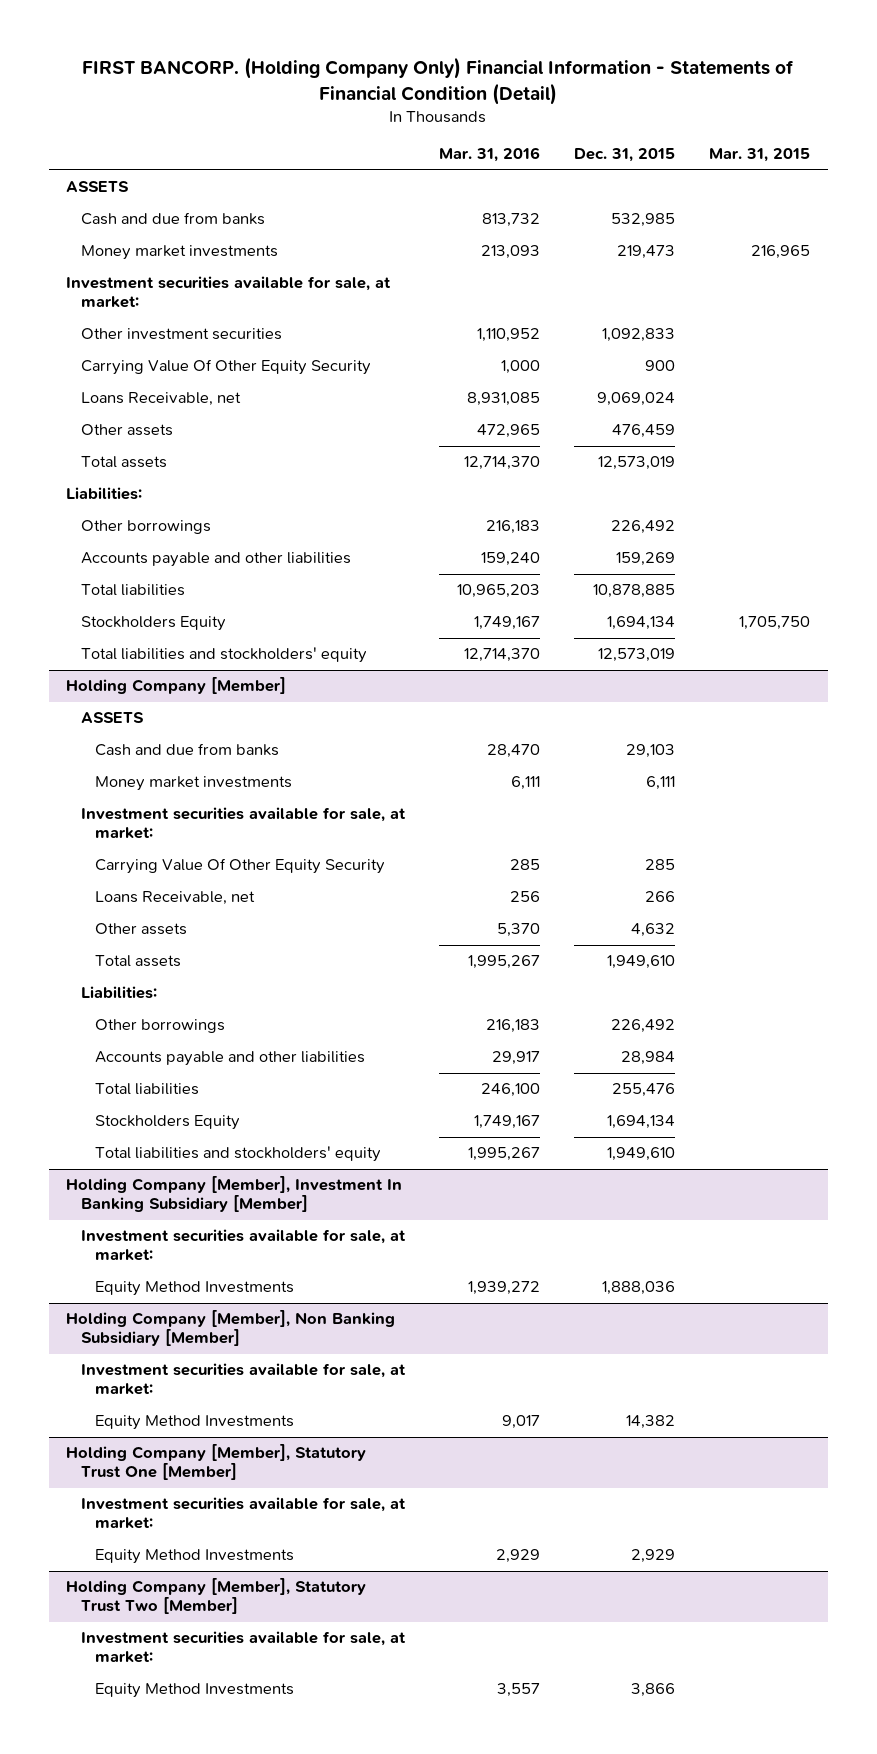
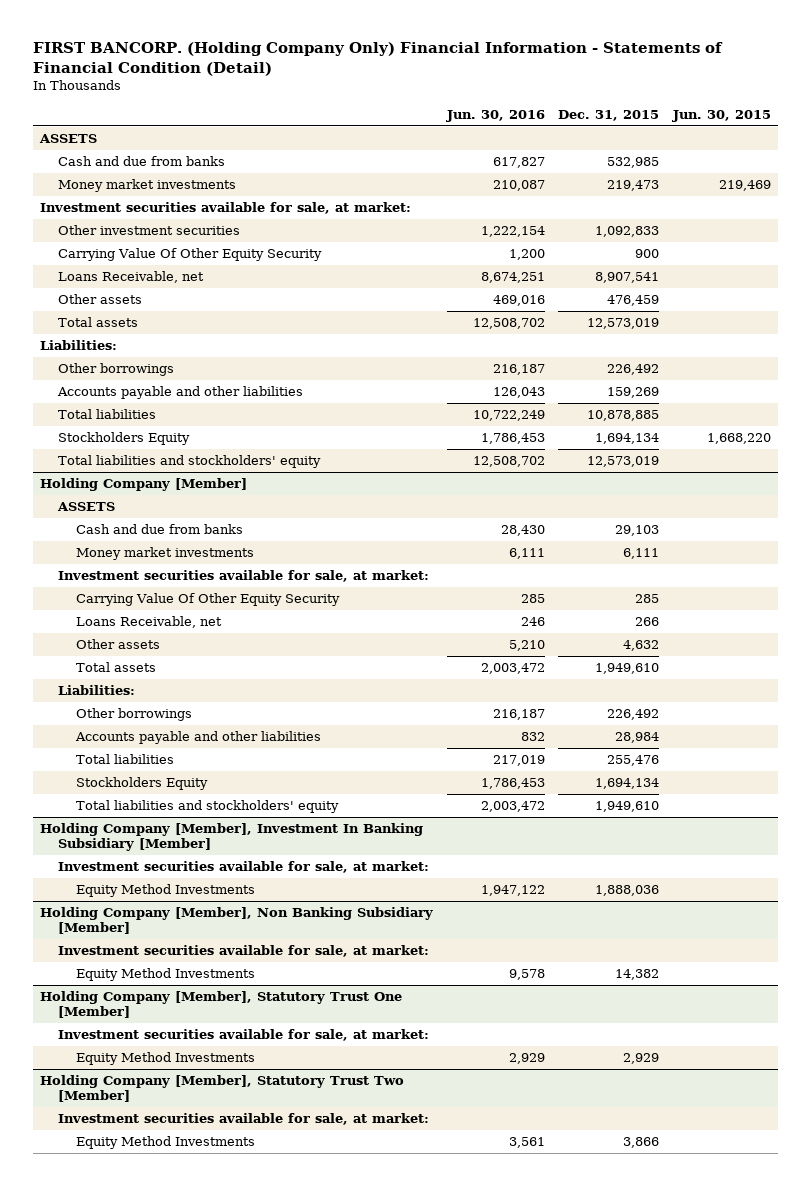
- | Mar. 31, 2016 | Dec. 31, 2015 | Mar. 31, 2015
+ | Jun. 30, 2016 | Dec. 31, 2015 | Jun. 30, 2015
- Loans Receivable, net | 8,931,085 | 9,069,024 |
+ Loans Receivable, net | 8,674,251 | 8,907,541 |

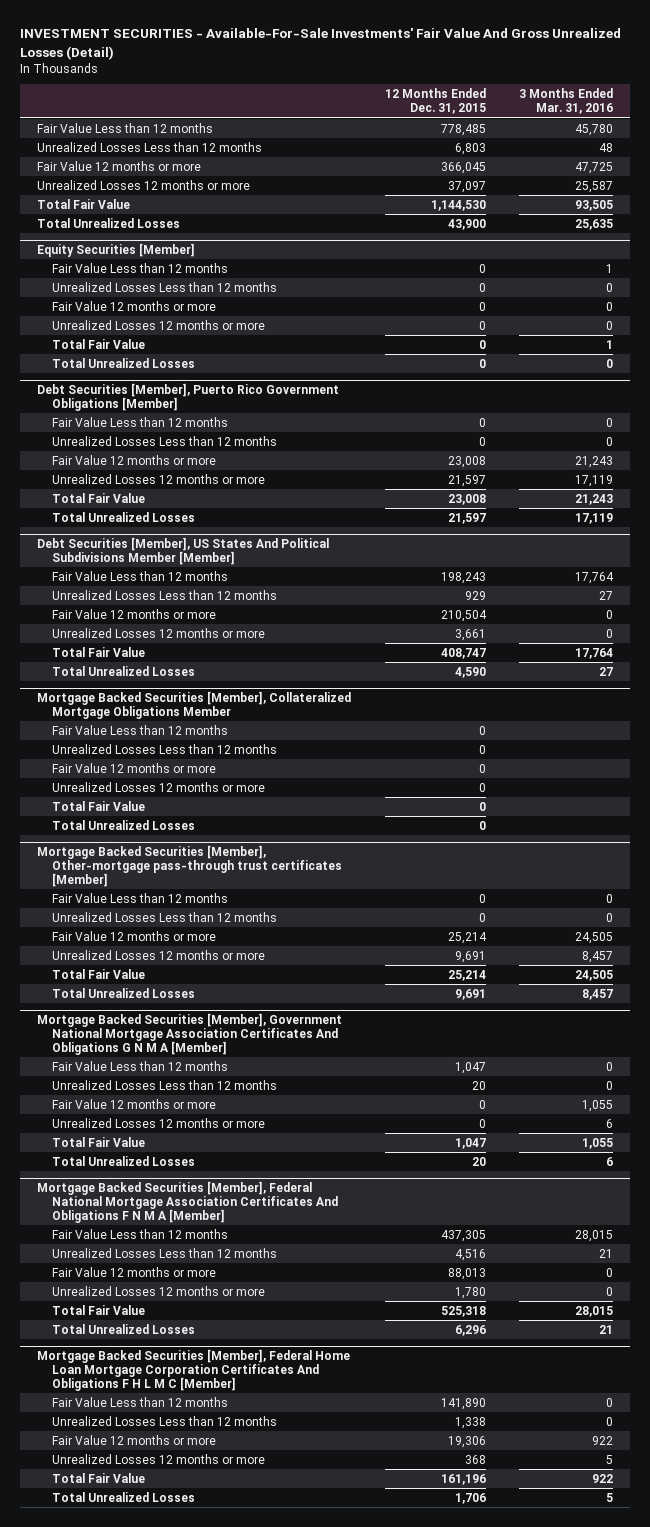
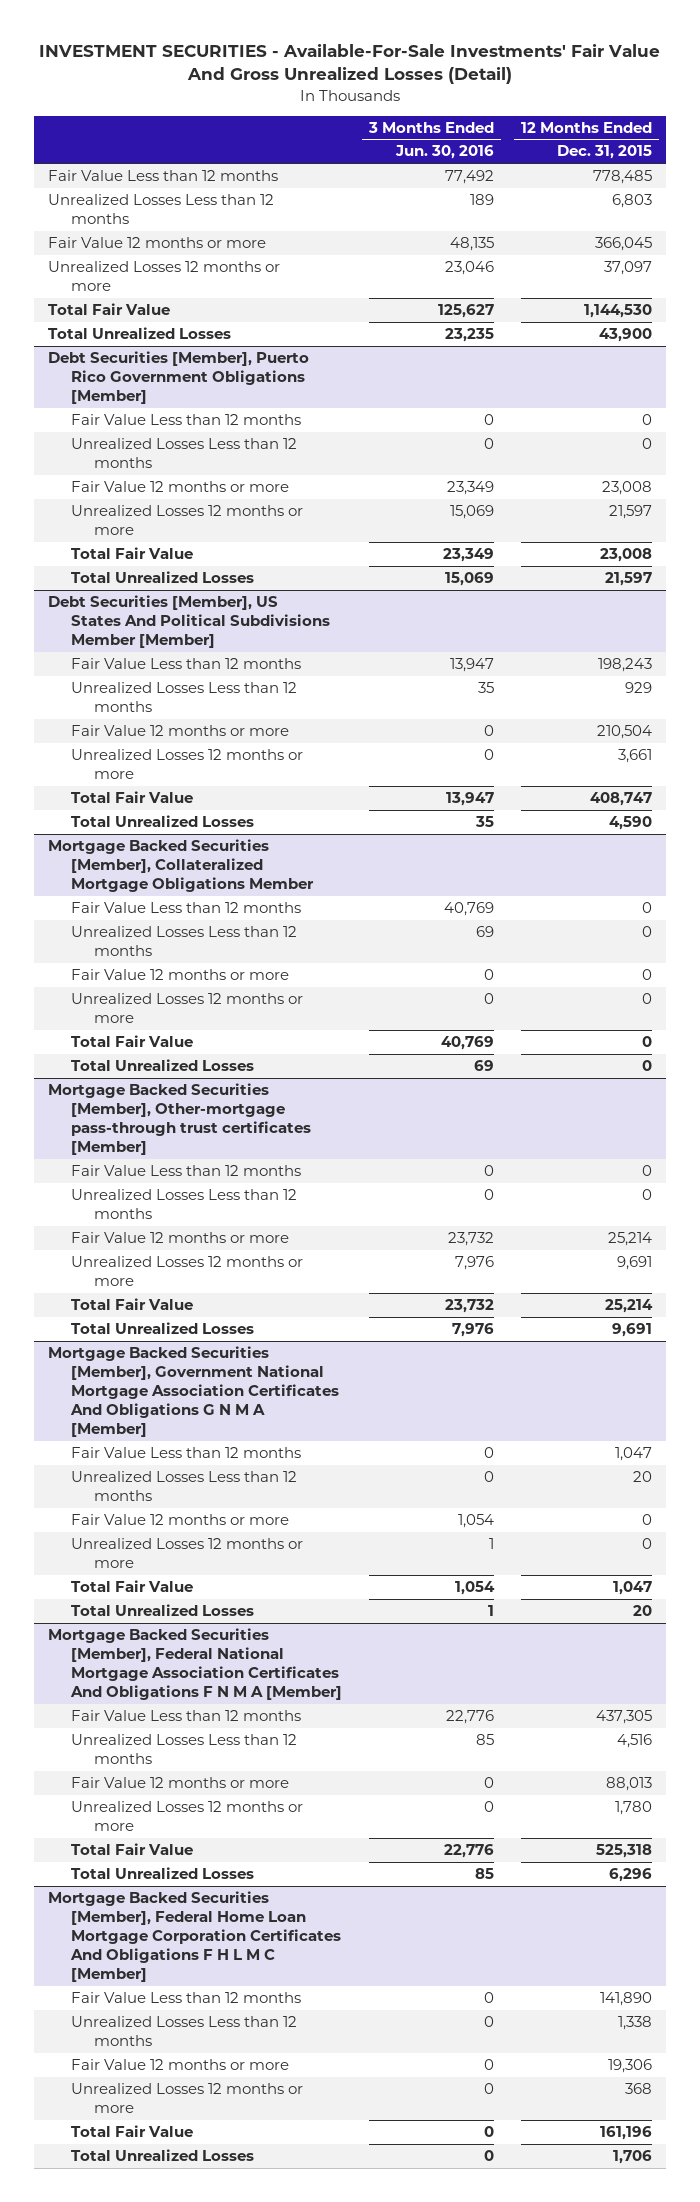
- | 12 Months Ended Dec. 31, 2015 | 3 Months Ended Mar. 31, 2016
+ | 3 Months Ended Jun. 30, 2016 | 12 Months Ended Dec. 31, 2015
- Equity Securities [Member]
- Fair Value Less than 12 months | 0 | 1
- Unrealized Losses Less than 12 months | 0 | 0
- Fair Value 12 months or more | 0 | 0
- Unrealized Losses 12 months or more | 0 | 0
- Total Fair Value | 0 | 1
- Total Unrealized Losses | 0 | 0

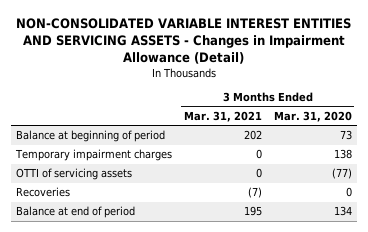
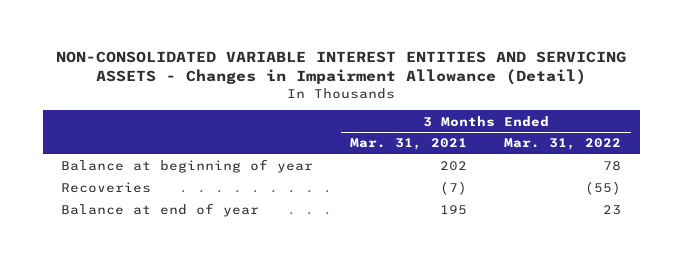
- | 3 Months Ended Mar. 31, 2021 | 3 Months Ended Mar. 31, 2020
+ | 3 Months Ended Mar. 31, 2021 | 3 Months Ended Mar. 31, 2022
- Balance at beginning of period | 202 | 73
- Temporary impairment charges | 0 | 138
- OTTI of servicing assets | 0 | (77)
+ Balance at beginning of year | 202 | 78
- Balance at end of period | 195 | 134
+ Balance at end of year | 195 | 23

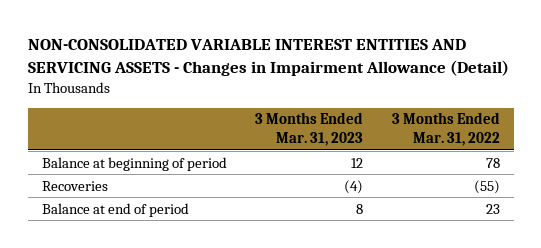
- | 3 Months Ended Mar. 31, 2021 | 3 Months Ended Mar. 31, 2022
+ | 3 Months Ended Mar. 31, 2023 | 3 Months Ended Mar. 31, 2022
- Balance at beginning of year | 202 | 78
+ Balance at beginning of period | 12 | 78
- Balance at end of year | 195 | 23
+ Balance at end of period | 8 | 23

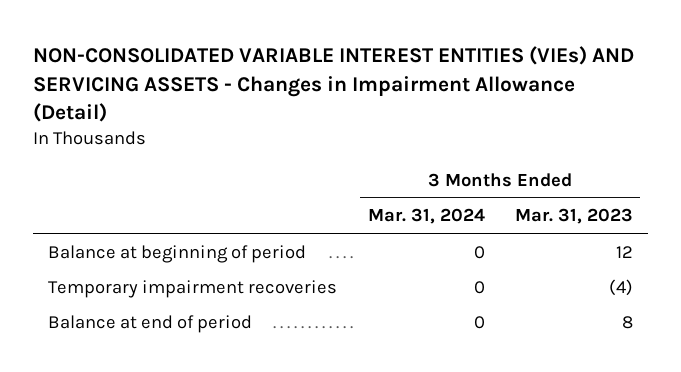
- NON-CONSOLIDATED VARIABLE INTEREST ENTITIES AND SERVICING ASSETS - Changes in Impairment Allowance (Detail)
+ NON-CONSOLIDATED VARIABLE INTEREST ENTITIES (VIEs) AND SERVICING ASSETS - Changes in Impairment Allowance (Detail)
- | 3 Months Ended Mar. 31, 2023 | 3 Months Ended Mar. 31, 2022
+ | 3 Months Ended Mar. 31, 2024 | 3 Months Ended Mar. 31, 2023
- Recoveries | (4) | (55)
+ Temporary impairment recoveries | 0 | (4)

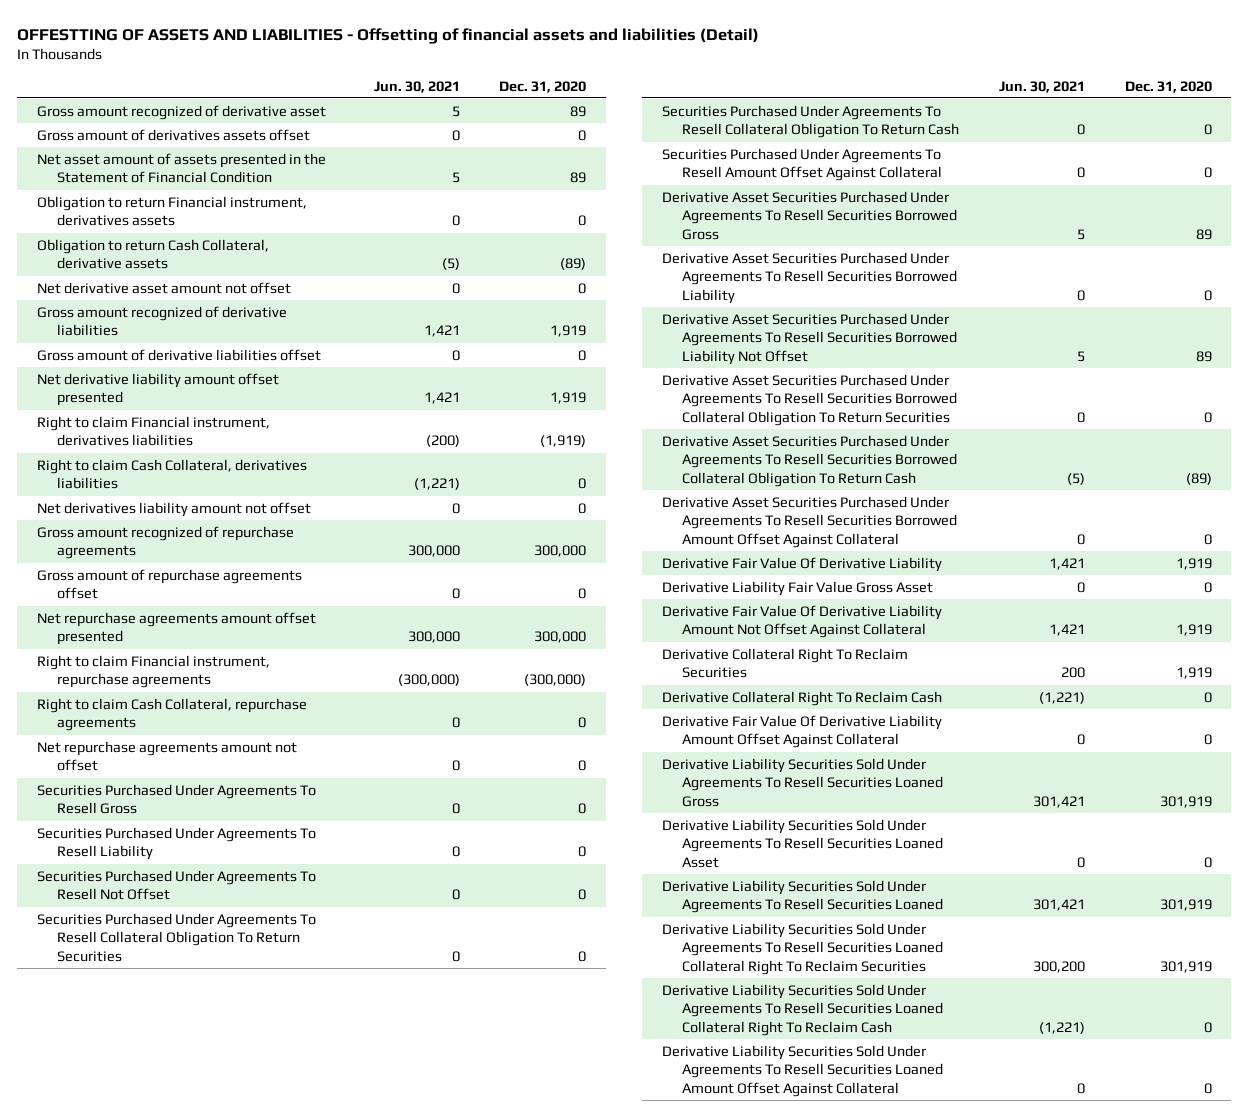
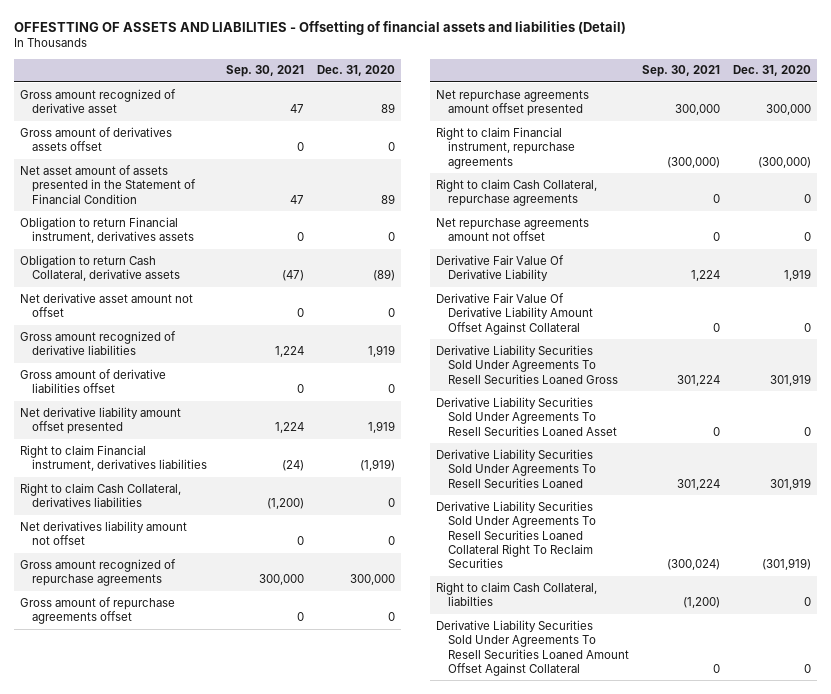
- | Jun. 30, 2021 | Dec. 31, 2020
+ | Sep. 30, 2021 | Dec. 31, 2020
- Securities Purchased Under Agreements To Resell Gross | 0 | 0
- Securities Purchased Under Agreements To Resell Liability | 0 | 0
- Securities Purchased Under Agreements To Resell Not Offset | 0 | 0
- Securities Purchased Under Agreements To Resell Collateral Obligation To Return Securities | 0 | 0
- Securities Purchased Under Agreements To Resell Collateral Obligation To Return Cash | 0 | 0
- Securities Purchased Under Agreements To Resell Amount Offset Against Collateral | 0 | 0
- Derivative Asset Securities Purchased Under Agreements To Resell Securities Borrowed Gross | 5 | 89
- Derivative Asset Securities Purchased Under Agreements To Resell Securities Borrowed Liability | 0 | 0
- Derivative Asset Securities Purchased Under Agreements To Resell Securities Borrowed Liability Not Offset | 5 | 89
- Derivative Asset Securities Purchased Under Agreements To Resell Securities Borrowed Collateral Obligation To Return Securities | 0 | 0
- Derivative Asset Securities Purchased Under Agreements To Resell Securities Borrowed Collateral Obligation To Return Cash | (5) | (89)
- Derivative Asset Securities Purchased Under Agreements To Resell Securities Borrowed Amount Offset Against Collateral | 0 | 0
- Derivative Liability Fair Value Gross Asset | 0 | 0
- Derivative Fair Value Of Derivative Liability Amount Not Offset Against Collateral | 1,421 | 1,919
- Derivative Collateral Right To Reclaim Securities | 200 | 1,919
- Derivative Collateral Right To Reclaim Cash | (1,221) | 0
- Derivative Liability Securities Sold Under Agreements To Resell Securities Loaned Collateral Right To Reclaim Securities | 300,200 | 301,919
- Derivative Liability Securities Sold Under Agreements To Resell Securities Loaned Collateral Right To Reclaim Cash | (1,221) | 0
+ Derivative Liability Securities Sold Under Agreements To Resell Securities Loaned Collateral Right To Reclaim Securities | (300,024) | (301,919)
+ Right to claim Cash Collateral, liabilties | (1,200) | 0

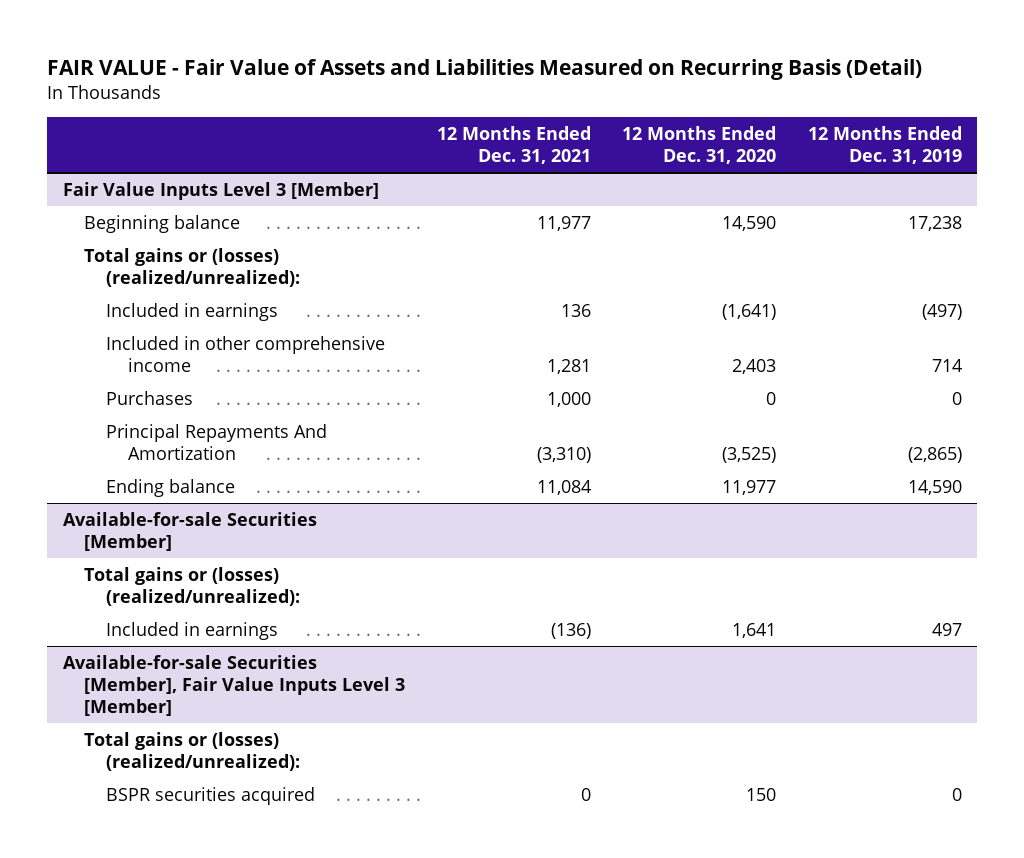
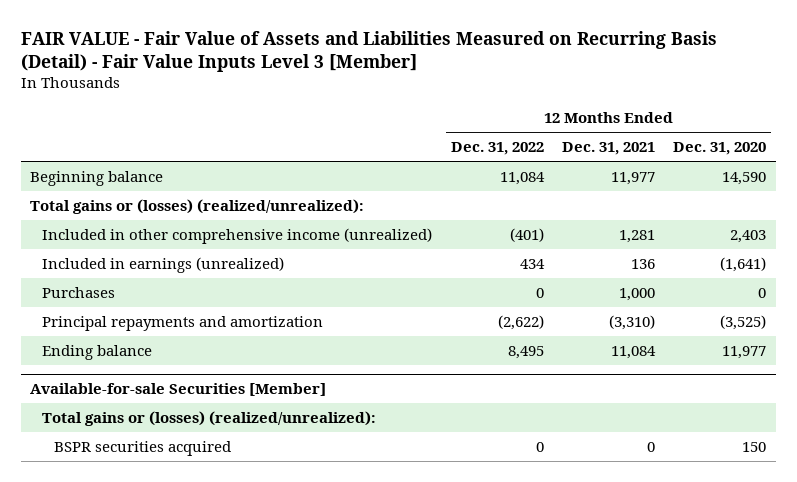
- FAIR VALUE - Fair Value of Assets and Liabilities Measured on Recurring Basis (Detail)
+ FAIR VALUE - Fair Value of Assets and Liabilities Measured on Recurring Basis (Detail) - Fair Value Inputs Level 3 [Member]
- | 12 Months Ended Dec. 31, 2021 | 12 Months Ended Dec. 31, 2020 | 12 Months Ended Dec. 31, 2019
+ | 12 Months Ended Dec. 31, 2022 | 12 Months Ended Dec. 31, 2021 | 12 Months Ended Dec. 31, 2020
- Fair Value Inputs Level 3 [Member]
- Included in earnings | 136 | (1,641) | (497)
- Included in other comprehensive income | 1,281 | 2,403 | 714
+ Included in other comprehensive income (unrealized) | (401) | 1,281 | 2,403
+ Included in earnings (unrealized) | 434 | 136 | (1,641)
- Principal Repayments And Amortization | (3,310) | (3,525) | (2,865)
+ Principal repayments and amortization | (2,622) | (3,310) | (3,525)
@ Available-for-sale Securities [Member]
- Included in earnings | (136) | 1,641 | 497
- Available-for-sale Securities [Member], Fair Value Inputs Level 3 [Member]
- Total gains or (losses) (realized/unrealized):

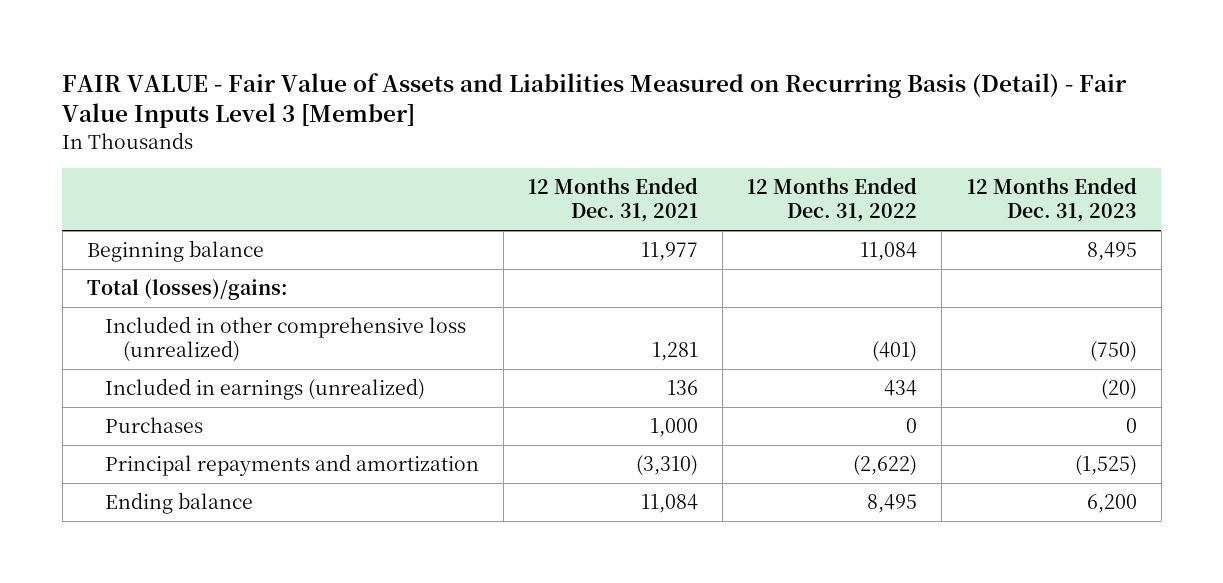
- | 12 Months Ended Dec. 31, 2022 | 12 Months Ended Dec. 31, 2021 | 12 Months Ended Dec. 31, 2020
+ | 12 Months Ended Dec. 31, 2021 | 12 Months Ended Dec. 31, 2022 | 12 Months Ended Dec. 31, 2023
- Total gains or (losses) (realized/unrealized):
- Included in other comprehensive income (unrealized) | (401) | 1,281 | 2,403
+ Total (losses)/gains:
+ Included in other comprehensive loss (unrealized) | 1,281 | (401) | (750)
- Available-for-sale Securities [Member]
- Total gains or (losses) (realized/unrealized):
- BSPR securities acquired | 0 | 0 | 150

